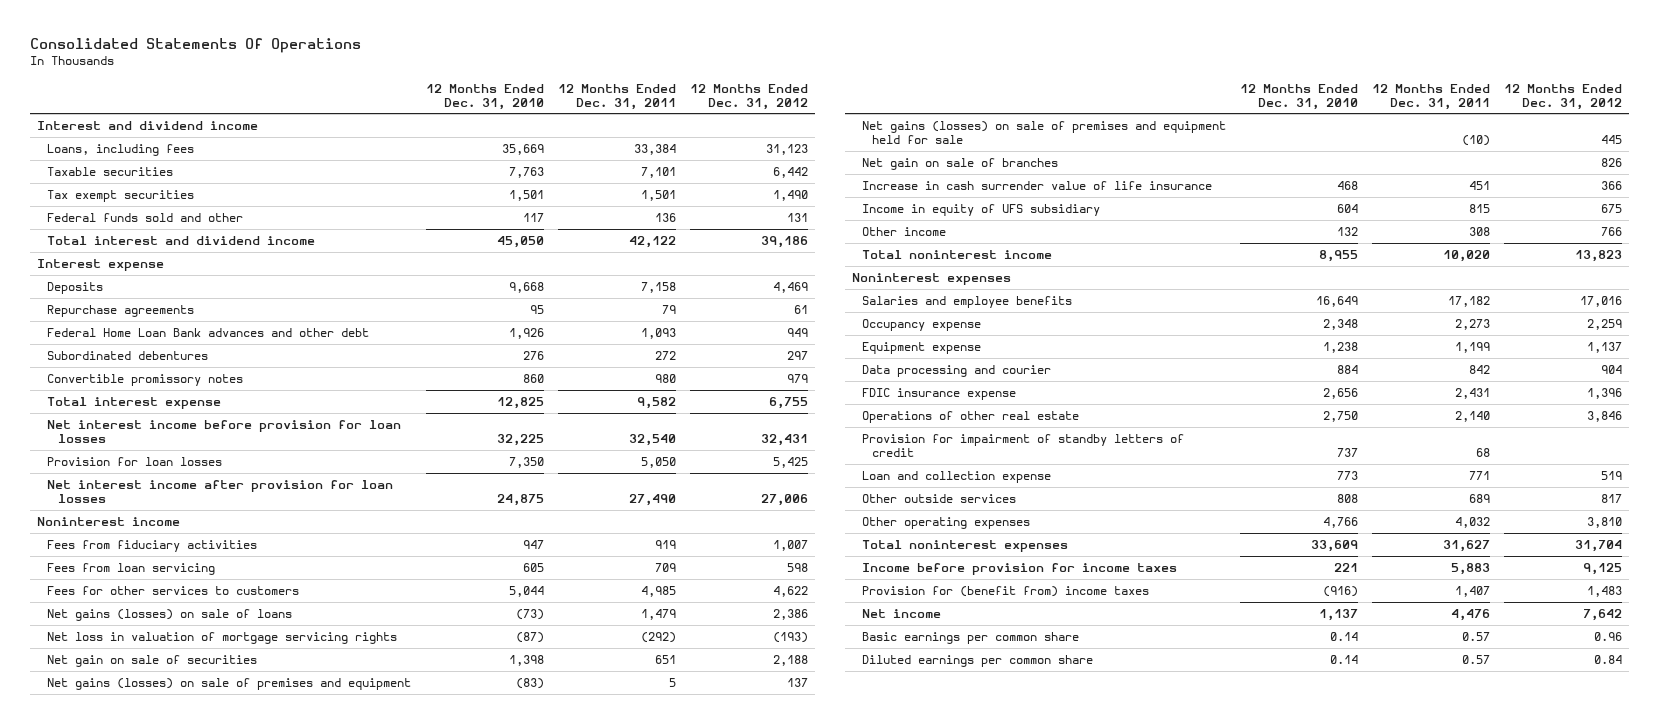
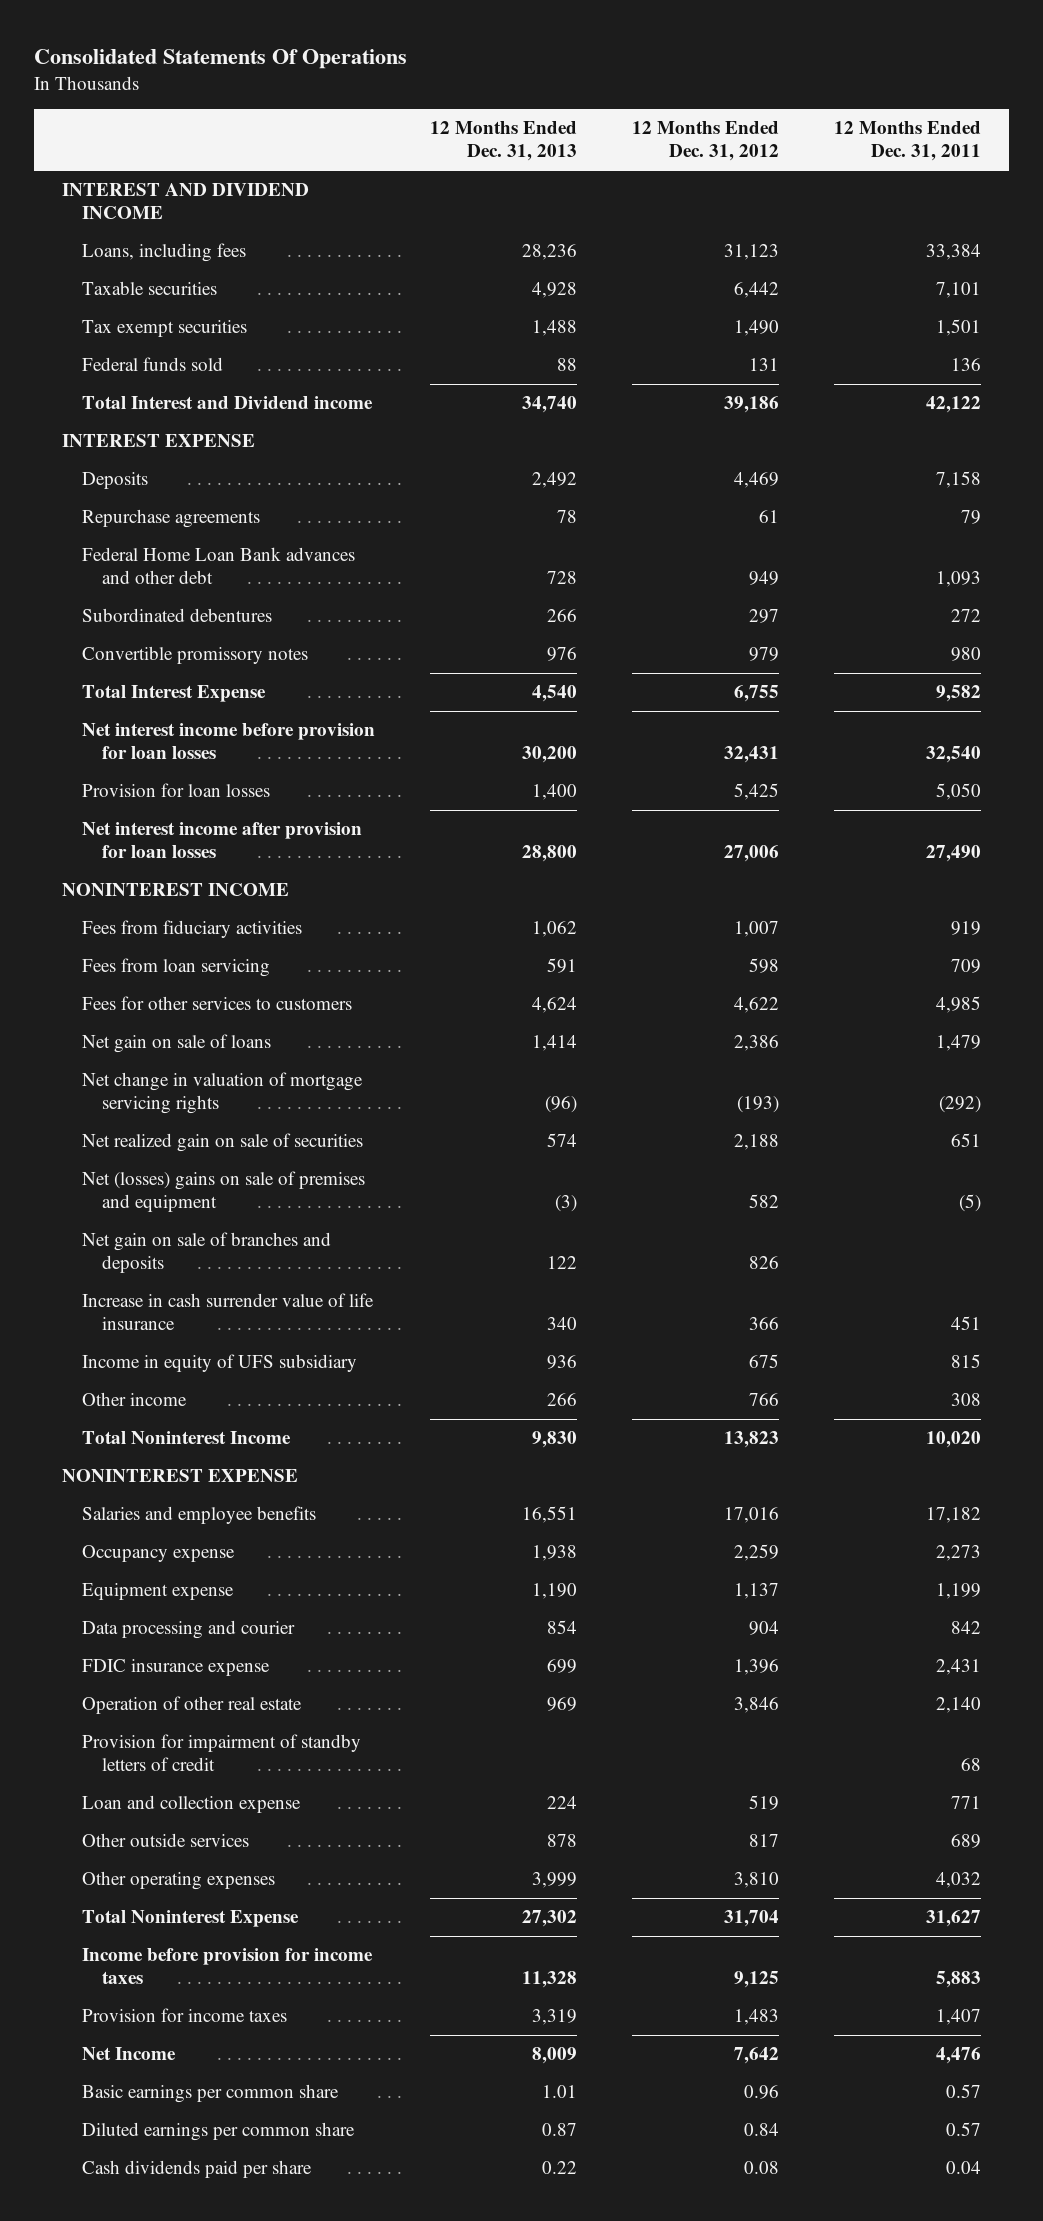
- | 12 Months Ended Dec. 31, 2010 | 12 Months Ended Dec. 31, 2011 | 12 Months Ended Dec. 31, 2012
+ | 12 Months Ended Dec. 31, 2013 | 12 Months Ended Dec. 31, 2012 | 12 Months Ended Dec. 31, 2011
- Interest and dividend income
+ INTEREST AND DIVIDEND INCOME
- Federal funds sold and other | 117 | 136 | 131
- Total interest and dividend income | 45,050 | 42,122 | 39,186
- Interest expense
+ Federal funds sold | 88 | 131 | 136
+ Total Interest and Dividend income | 34,740 | 39,186 | 42,122
+ INTEREST EXPENSE
- Total interest expense | 12,825 | 9,582 | 6,755
+ Total Interest Expense | 4,540 | 6,755 | 9,582
- Noninterest income
+ NONINTEREST INCOME
- Net gains (losses) on sale of loans | (73) | 1,479 | 2,386
- Net loss in valuation of mortgage servicing rights | (87) | (292) | (193)
- Net gain on sale of securities | 1,398 | 651 | 2,188
- Net gains (losses) on sale of premises and equipment | (83) | 5 | 137
- Net gains (losses) on sale of premises and equipment held for sale | | (10) | 445
- Net gain on sale of branches | | | 826
+ Net gain on sale of loans | 1,414 | 2,386 | 1,479
+ Net change in valuation of mortgage servicing rights | (96) | (193) | (292)
+ Net realized gain on sale of securities | 574 | 2,188 | 651
+ Net (losses) gains on sale of premises and equipment | (3) | 582 | (5)
+ Net gain on sale of branches and deposits | 122 | 826 |
- Total noninterest income | 8,955 | 10,020 | 13,823
- Noninterest expenses
+ Total Noninterest Income | 9,830 | 13,823 | 10,020
+ NONINTEREST EXPENSE
- Operations of other real estate | 2,750 | 2,140 | 3,846
+ Operation of other real estate | 969 | 3,846 | 2,140
- Total noninterest expenses | 33,609 | 31,627 | 31,704
+ Total Noninterest Expense | 27,302 | 31,704 | 31,627
- Provision for (benefit from) income taxes | (916) | 1,407 | 1,483
- Net income | 1,137 | 4,476 | 7,642
+ Provision for income taxes | 3,319 | 1,483 | 1,407
+ Net Income | 8,009 | 7,642 | 4,476
+ Cash dividends paid per share | 0.22 | 0.08 | 0.04

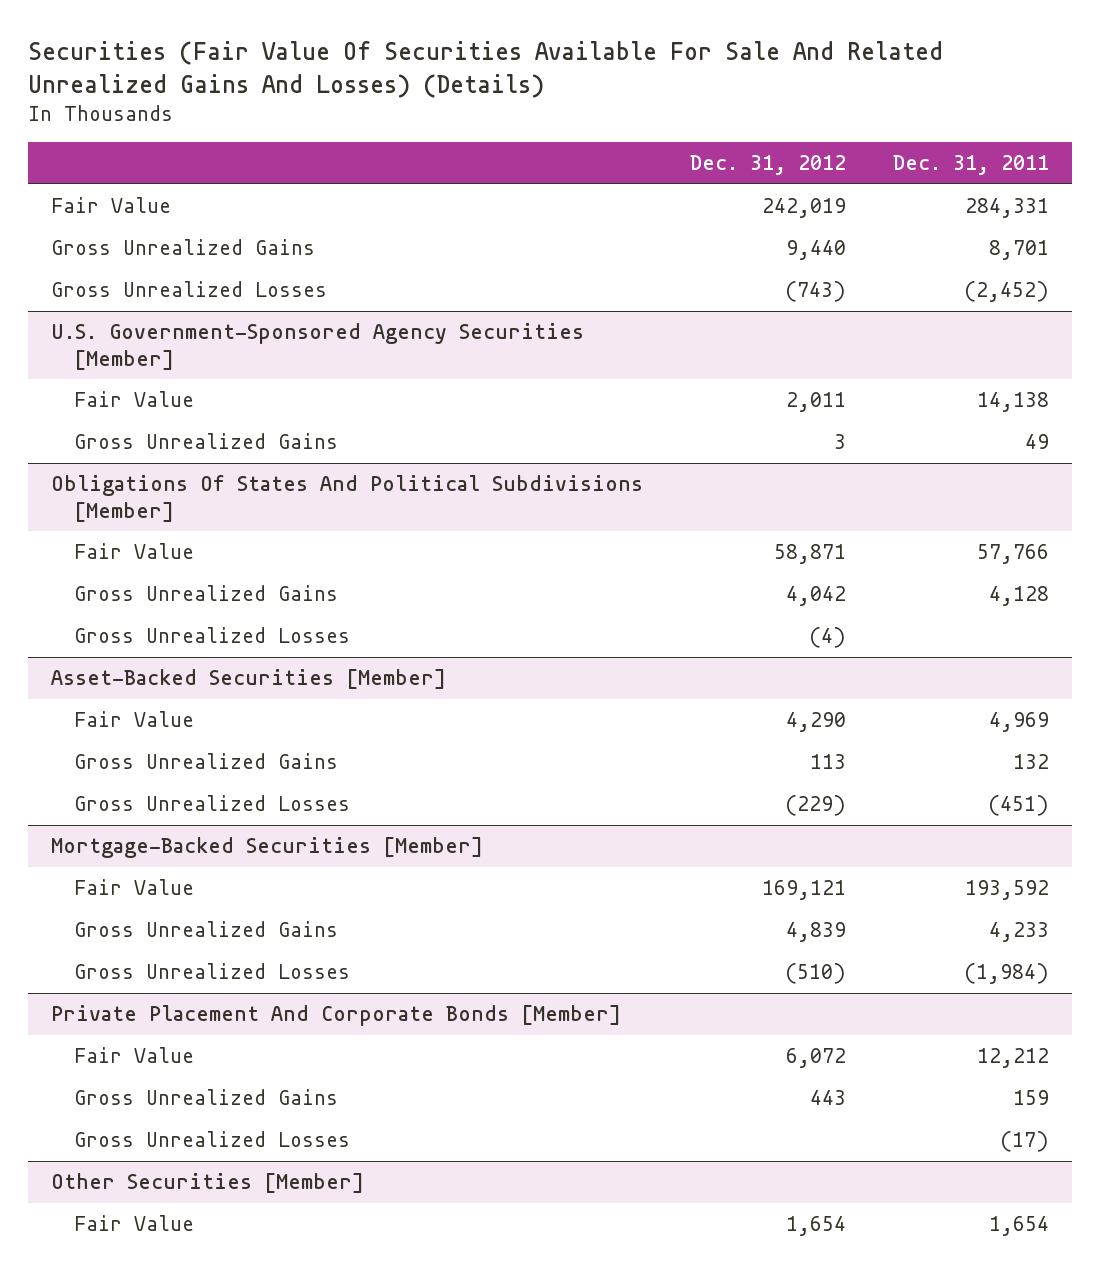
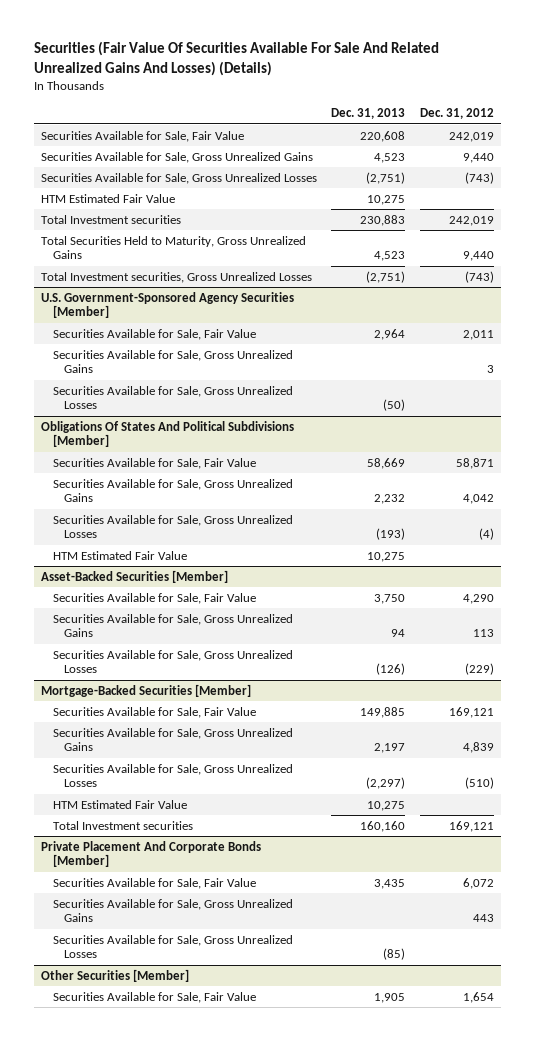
- | Dec. 31, 2012 | Dec. 31, 2011
+ | Dec. 31, 2013 | Dec. 31, 2012
- Fair Value | 242,019 | 284,331
- Gross Unrealized Gains | 9,440 | 8,701
- Gross Unrealized Losses | (743) | (2,452)
+ Securities Available for Sale, Fair Value | 220,608 | 242,019
+ Securities Available for Sale, Gross Unrealized Gains | 4,523 | 9,440
+ Securities Available for Sale, Gross Unrealized Losses | (2,751) | (743)
+ HTM Estimated Fair Value | 10,275 |
+ Total Investment securities | 230,883 | 242,019
+ Total Securities Held to Maturity, Gross Unrealized Gains | 4,523 | 9,440
+ Total Investment securities, Gross Unrealized Losses | (2,751) | (743)
@ U.S. Government-Sponsored Agency Securities [Member]
- Fair Value | 2,011 | 14,138
- Gross Unrealized Gains | 3 | 49
+ Securities Available for Sale, Fair Value | 2,964 | 2,011
+ Securities Available for Sale, Gross Unrealized Gains | | 3
+ Securities Available for Sale, Gross Unrealized Losses | (50) |
@ Obligations Of States And Political Subdivisions [Member]
- Fair Value | 58,871 | 57,766
- Gross Unrealized Gains | 4,042 | 4,128
- Gross Unrealized Losses | (4) |
+ Securities Available for Sale, Fair Value | 58,669 | 58,871
+ Securities Available for Sale, Gross Unrealized Gains | 2,232 | 4,042
+ Securities Available for Sale, Gross Unrealized Losses | (193) | (4)
+ HTM Estimated Fair Value | 10,275 |
@ Asset-Backed Securities [Member]
- Fair Value | 4,290 | 4,969
- Gross Unrealized Gains | 113 | 132
- Gross Unrealized Losses | (229) | (451)
+ Securities Available for Sale, Fair Value | 3,750 | 4,290
+ Securities Available for Sale, Gross Unrealized Gains | 94 | 113
+ Securities Available for Sale, Gross Unrealized Losses | (126) | (229)
@ Mortgage-Backed Securities [Member]
- Fair Value | 169,121 | 193,592
- Gross Unrealized Gains | 4,839 | 4,233
- Gross Unrealized Losses | (510) | (1,984)
+ Securities Available for Sale, Fair Value | 149,885 | 169,121
+ Securities Available for Sale, Gross Unrealized Gains | 2,197 | 4,839
+ Securities Available for Sale, Gross Unrealized Losses | (2,297) | (510)
+ HTM Estimated Fair Value | 10,275 |
+ Total Investment securities | 160,160 | 169,121
@ Private Placement And Corporate Bonds [Member]
- Fair Value | 6,072 | 12,212
- Gross Unrealized Gains | 443 | 159
- Gross Unrealized Losses | | (17)
+ Securities Available for Sale, Fair Value | 3,435 | 6,072
+ Securities Available for Sale, Gross Unrealized Gains | | 443
+ Securities Available for Sale, Gross Unrealized Losses | (85) |
@ Other Securities [Member]
- Fair Value | 1,654 | 1,654
+ Securities Available for Sale, Fair Value | 1,905 | 1,654

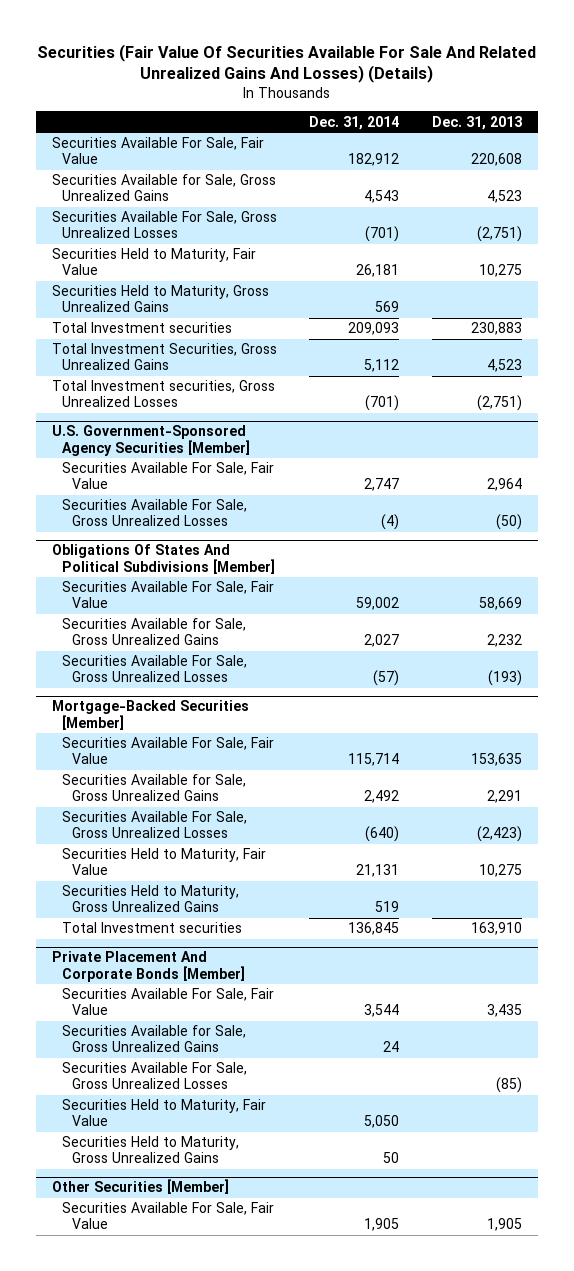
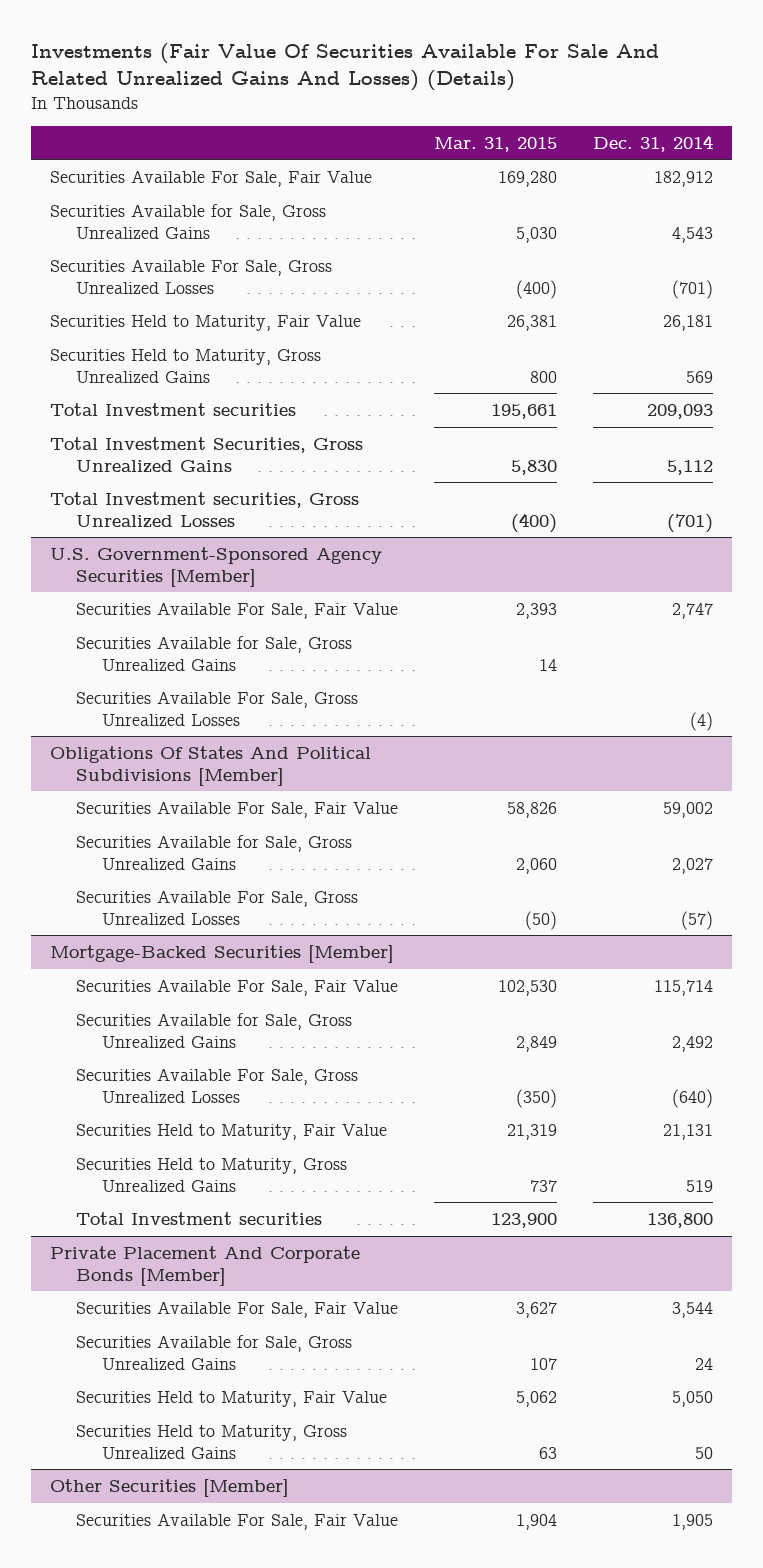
- Securities (Fair Value Of Securities Available For Sale And Related Unrealized Gains And Losses) (Details)
+ Investments (Fair Value Of Securities Available For Sale And Related Unrealized Gains And Losses) (Details)
- | Dec. 31, 2014 | Dec. 31, 2013
+ | Mar. 31, 2015 | Dec. 31, 2014
@ U.S. Government-Sponsored Agency Securities [Member]
+ Securities Available for Sale, Gross Unrealized Gains | 14 |
@ Mortgage-Backed Securities [Member]
- Total Investment securities | 136,845 | 163,910
+ Total Investment securities | 123,900 | 136,800
@ Private Placement And Corporate Bonds [Member]
- Securities Available For Sale, Gross Unrealized Losses | | (85)

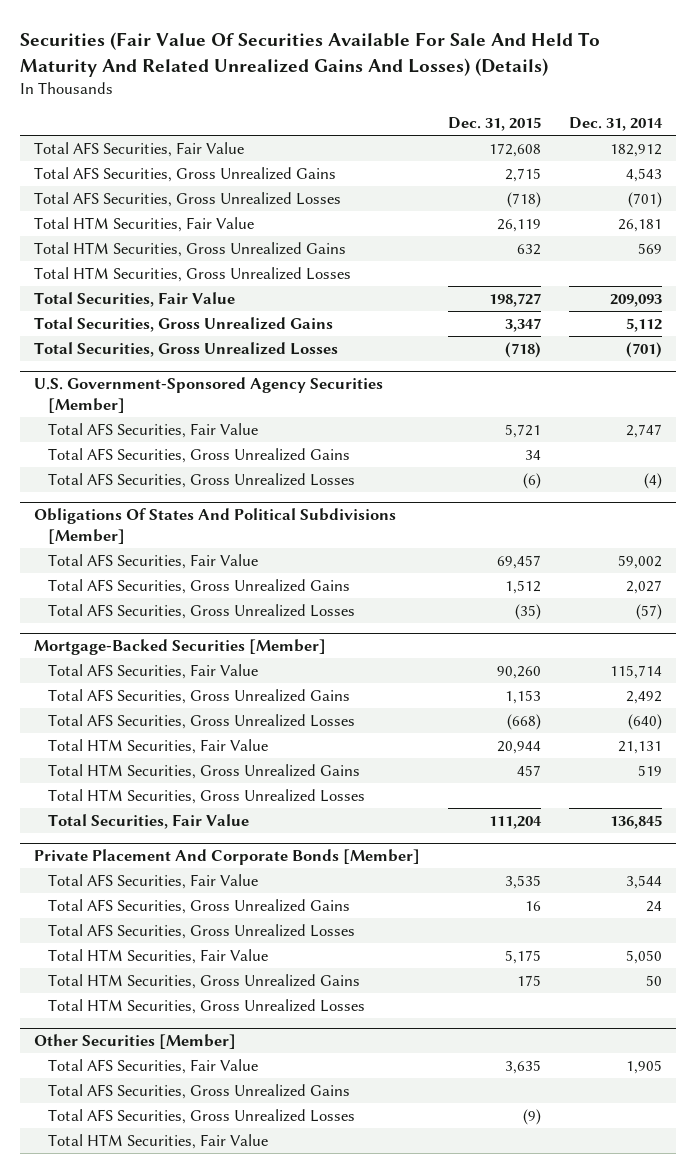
- Investments (Fair Value Of Securities Available For Sale And Related Unrealized Gains And Losses) (Details)
+ Securities (Fair Value Of Securities Available For Sale And Held To Maturity And Related Unrealized Gains And Losses) (Details)
- | Mar. 31, 2015 | Dec. 31, 2014
+ | Dec. 31, 2015 | Dec. 31, 2014
- Securities Available For Sale, Fair Value | 169,280 | 182,912
- Securities Available for Sale, Gross Unrealized Gains | 5,030 | 4,543
- Securities Available For Sale, Gross Unrealized Losses | (400) | (701)
- Securities Held to Maturity, Fair Value | 26,381 | 26,181
- Securities Held to Maturity, Gross Unrealized Gains | 800 | 569
- Total Investment securities | 195,661 | 209,093
- Total Investment Securities, Gross Unrealized Gains | 5,830 | 5,112
- Total Investment securities, Gross Unrealized Losses | (400) | (701)
+ Total AFS Securities, Fair Value | 172,608 | 182,912
+ Total AFS Securities, Gross Unrealized Gains | 2,715 | 4,543
+ Total AFS Securities, Gross Unrealized Losses | (718) | (701)
+ Total HTM Securities, Fair Value | 26,119 | 26,181
+ Total HTM Securities, Gross Unrealized Gains | 632 | 569
+ Total HTM Securities, Gross Unrealized Losses
+ Total Securities, Fair Value | 198,727 | 209,093
+ Total Securities, Gross Unrealized Gains | 3,347 | 5,112
+ Total Securities, Gross Unrealized Losses | (718) | (701)
@ U.S. Government-Sponsored Agency Securities [Member]
- Securities Available For Sale, Fair Value | 2,393 | 2,747
- Securities Available for Sale, Gross Unrealized Gains | 14 |
- Securities Available For Sale, Gross Unrealized Losses | | (4)
+ Total AFS Securities, Fair Value | 5,721 | 2,747
+ Total AFS Securities, Gross Unrealized Gains | 34 |
+ Total AFS Securities, Gross Unrealized Losses | (6) | (4)
@ Obligations Of States And Political Subdivisions [Member]
- Securities Available For Sale, Fair Value | 58,826 | 59,002
- Securities Available for Sale, Gross Unrealized Gains | 2,060 | 2,027
- Securities Available For Sale, Gross Unrealized Losses | (50) | (57)
+ Total AFS Securities, Fair Value | 69,457 | 59,002
+ Total AFS Securities, Gross Unrealized Gains | 1,512 | 2,027
+ Total AFS Securities, Gross Unrealized Losses | (35) | (57)
@ Mortgage-Backed Securities [Member]
- Securities Available For Sale, Fair Value | 102,530 | 115,714
- Securities Available for Sale, Gross Unrealized Gains | 2,849 | 2,492
- Securities Available For Sale, Gross Unrealized Losses | (350) | (640)
- Securities Held to Maturity, Fair Value | 21,319 | 21,131
- Securities Held to Maturity, Gross Unrealized Gains | 737 | 519
- Total Investment securities | 123,900 | 136,800
+ Total AFS Securities, Fair Value | 90,260 | 115,714
+ Total AFS Securities, Gross Unrealized Gains | 1,153 | 2,492
+ Total AFS Securities, Gross Unrealized Losses | (668) | (640)
+ Total HTM Securities, Fair Value | 20,944 | 21,131
+ Total HTM Securities, Gross Unrealized Gains | 457 | 519
+ Total HTM Securities, Gross Unrealized Losses
+ Total Securities, Fair Value | 111,204 | 136,845
@ Private Placement And Corporate Bonds [Member]
- Securities Available For Sale, Fair Value | 3,627 | 3,544
- Securities Available for Sale, Gross Unrealized Gains | 107 | 24
- Securities Held to Maturity, Fair Value | 5,062 | 5,050
- Securities Held to Maturity, Gross Unrealized Gains | 63 | 50
+ Total AFS Securities, Fair Value | 3,535 | 3,544
+ Total AFS Securities, Gross Unrealized Gains | 16 | 24
+ Total AFS Securities, Gross Unrealized Losses
+ Total HTM Securities, Fair Value | 5,175 | 5,050
+ Total HTM Securities, Gross Unrealized Gains | 175 | 50
+ Total HTM Securities, Gross Unrealized Losses
@ Other Securities [Member]
- Securities Available For Sale, Fair Value | 1,904 | 1,905
+ Total AFS Securities, Fair Value | 3,635 | 1,905
+ Total AFS Securities, Gross Unrealized Gains
+ Total AFS Securities, Gross Unrealized Losses | (9) |
+ Total HTM Securities, Fair Value

